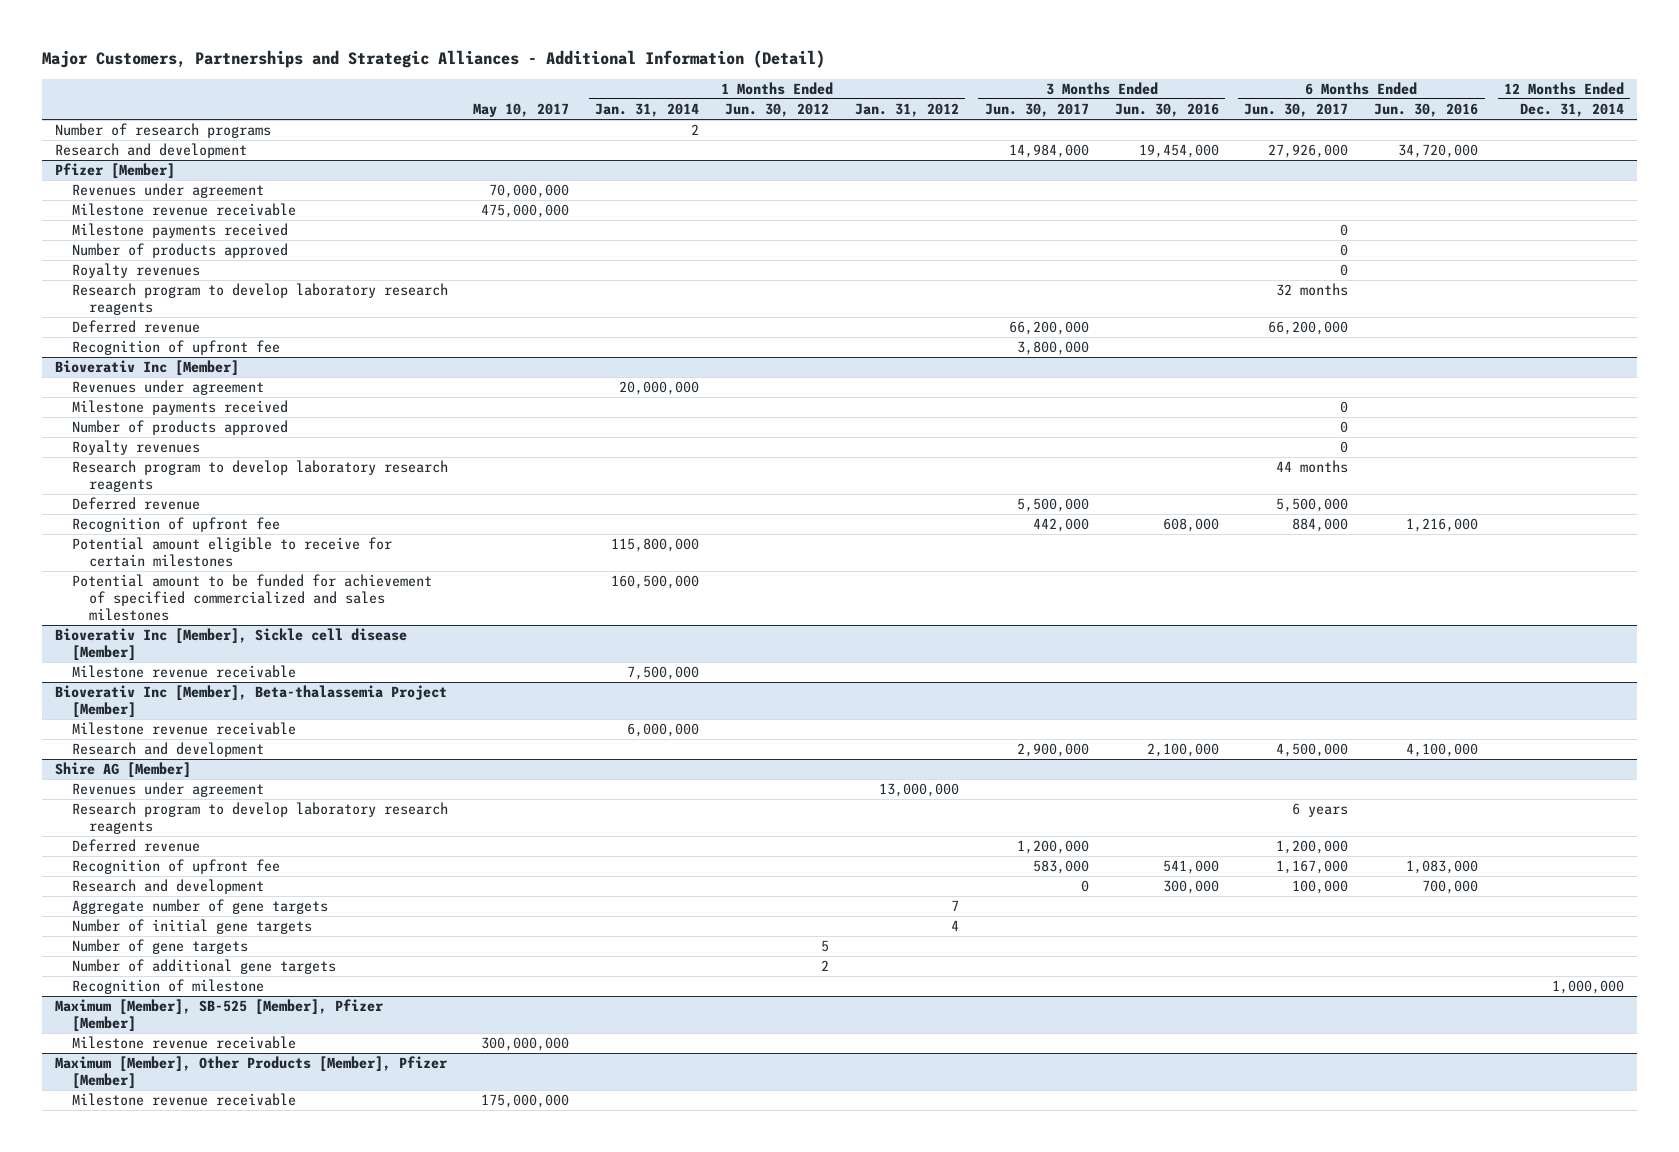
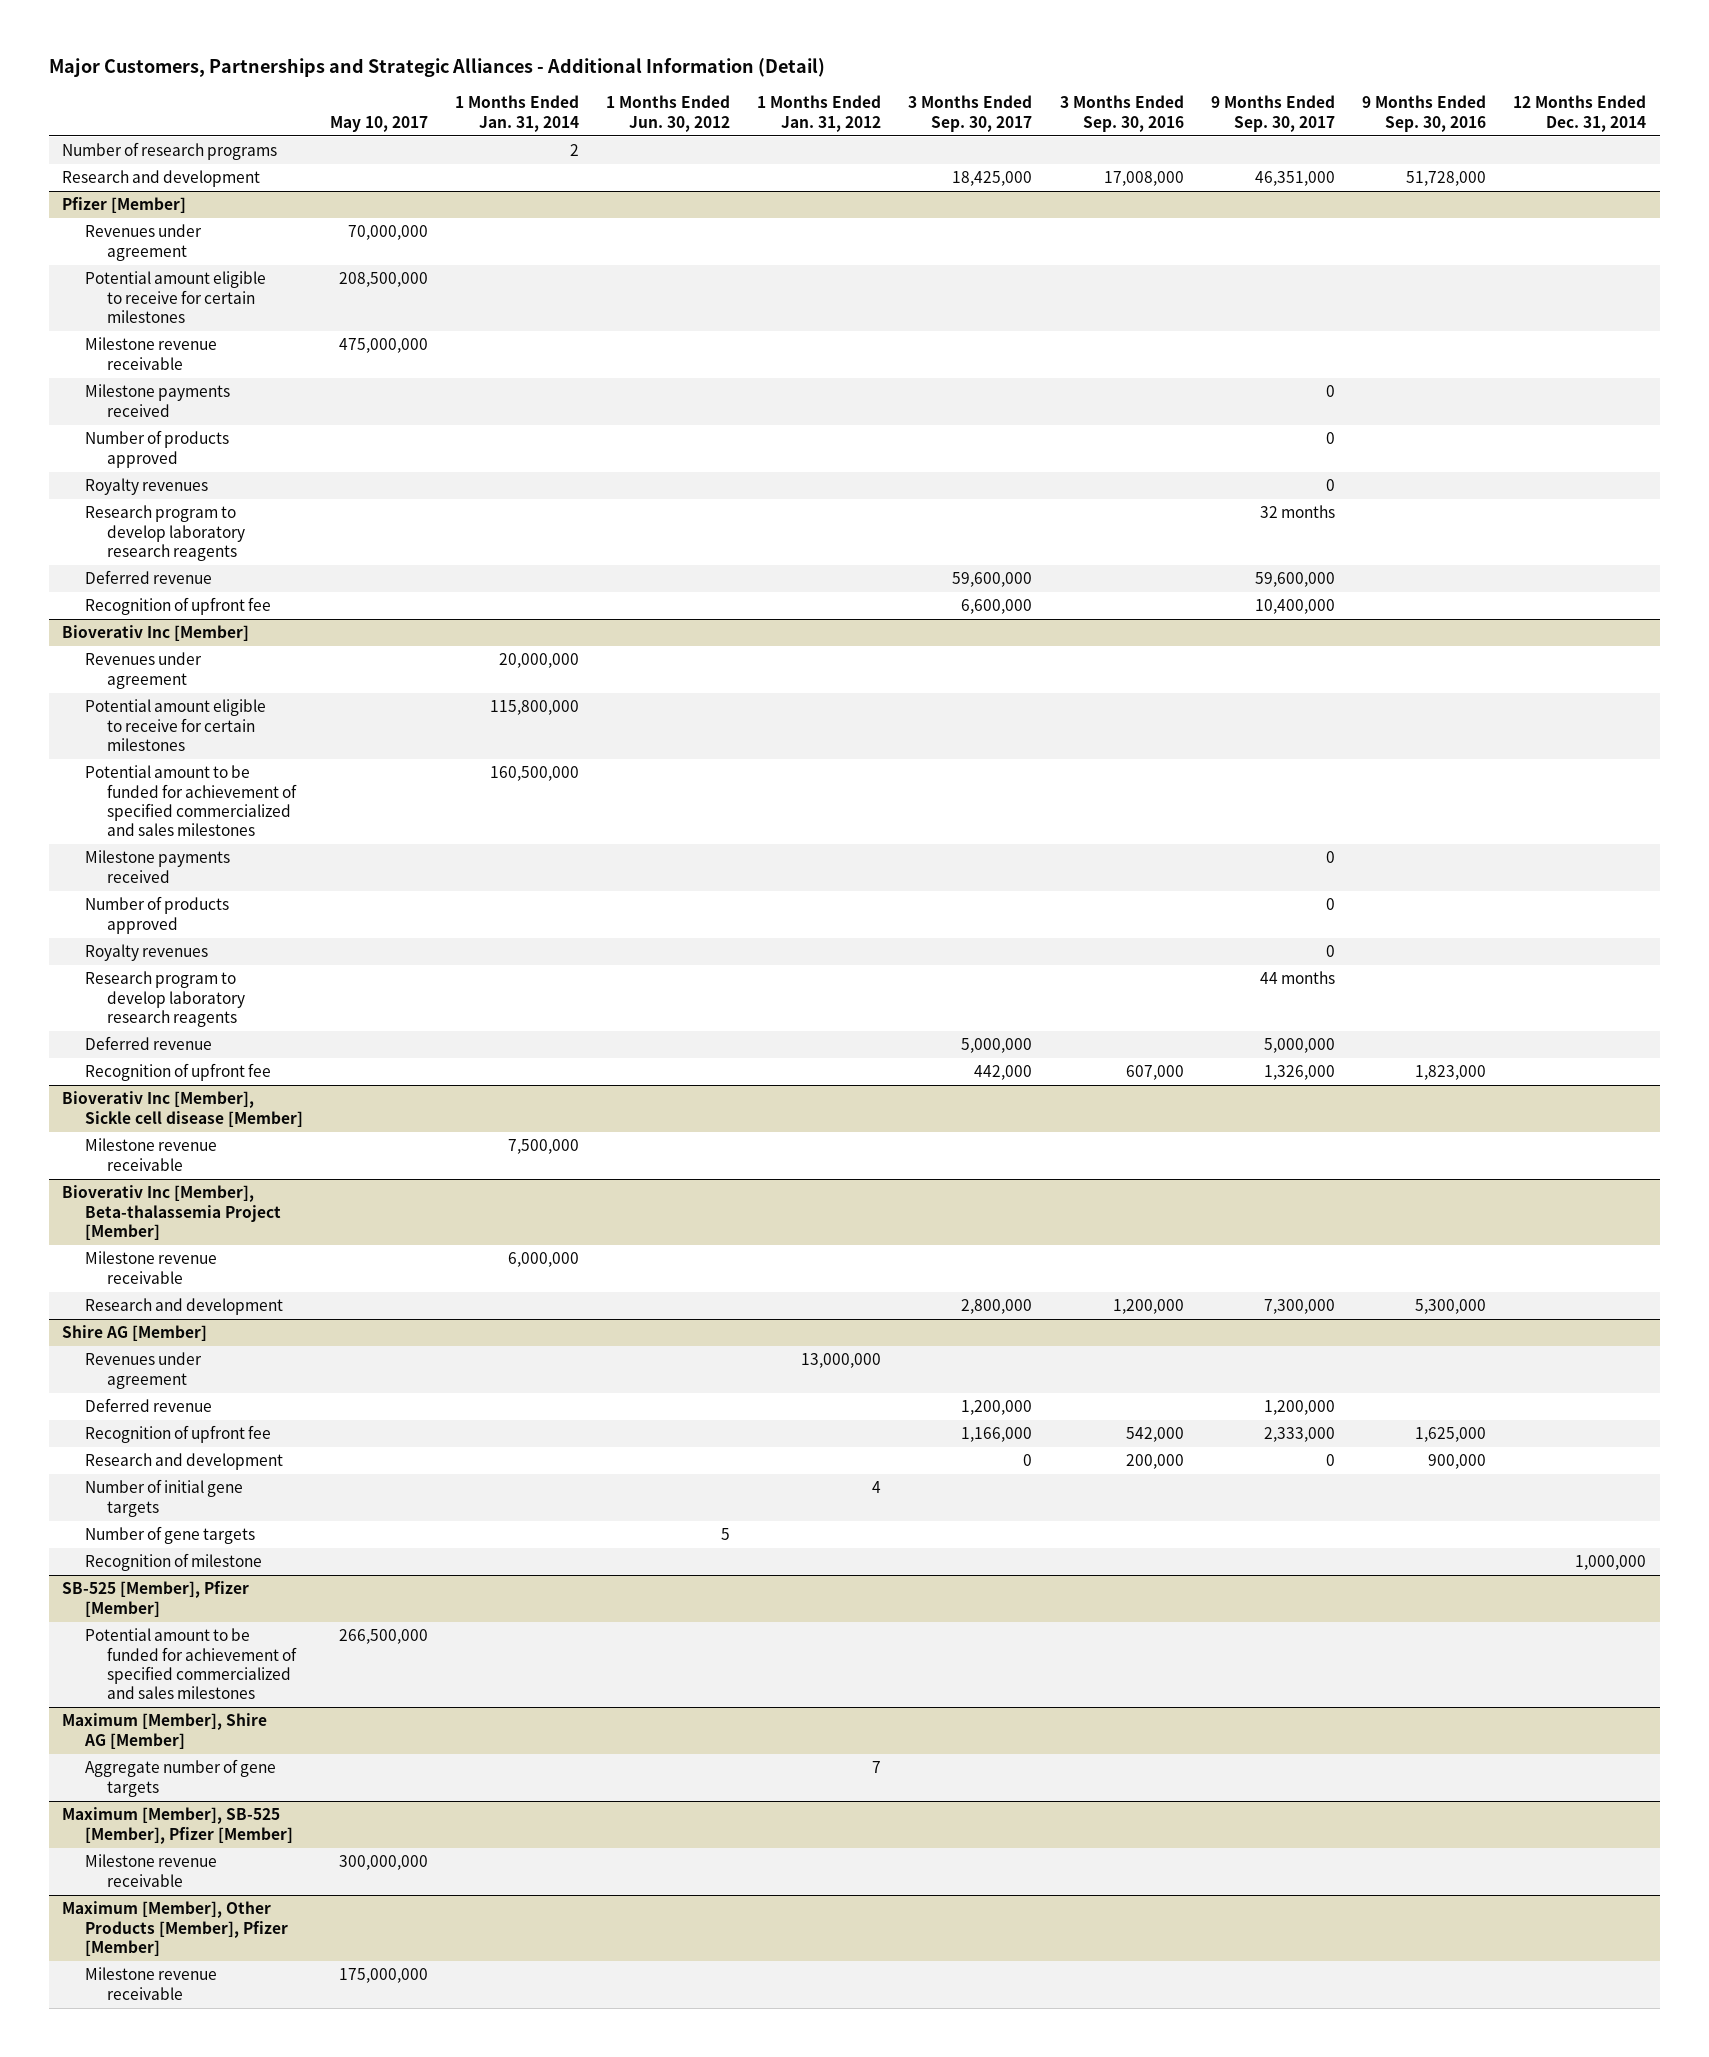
- | May 10, 2017 | 1 Months Ended Jan. 31, 2014 | 1 Months Ended Jun. 30, 2012 | 1 Months Ended Jan. 31, 2012 | 3 Months Ended Jun. 30, 2017 | 3 Months Ended Jun. 30, 2016 | 6 Months Ended Jun. 30, 2017 | 6 Months Ended Jun. 30, 2016 | 12 Months Ended Dec. 31, 2014
+ | May 10, 2017 | 1 Months Ended Jan. 31, 2014 | 1 Months Ended Jun. 30, 2012 | 1 Months Ended Jan. 31, 2012 | 3 Months Ended Sep. 30, 2017 | 3 Months Ended Sep. 30, 2016 | 9 Months Ended Sep. 30, 2017 | 9 Months Ended Sep. 30, 2016 | 12 Months Ended Dec. 31, 2014
@ Pfizer [Member]
+ Potential amount eligible to receive for certain milestones | 208,500,000 | | | | | | | |
@ Bioverativ Inc [Member]
moved up: Potential amount eligible to receive for certain milestones | | 115,800,000 | | | | | | |
moved up: Potential amount to be funded for achievement of specified commercialized and sales milestones | | 160,500,000 | | | | | | |
@ Shire AG [Member]
- Research program to develop laboratory research reagents | | | | | | | 6 years | |
- Aggregate number of gene targets | | | | 7 | | | | |
- Number of additional gene targets | | | 2 | | | | | |
+ SB-525 [Member], Pfizer [Member]
+ Potential amount to be funded for achievement of specified commercialized and sales milestones | 266,500,000 | | | | | | | |
+ Maximum [Member], Shire AG [Member]
+ Aggregate number of gene targets | | | | 7 | | | | |

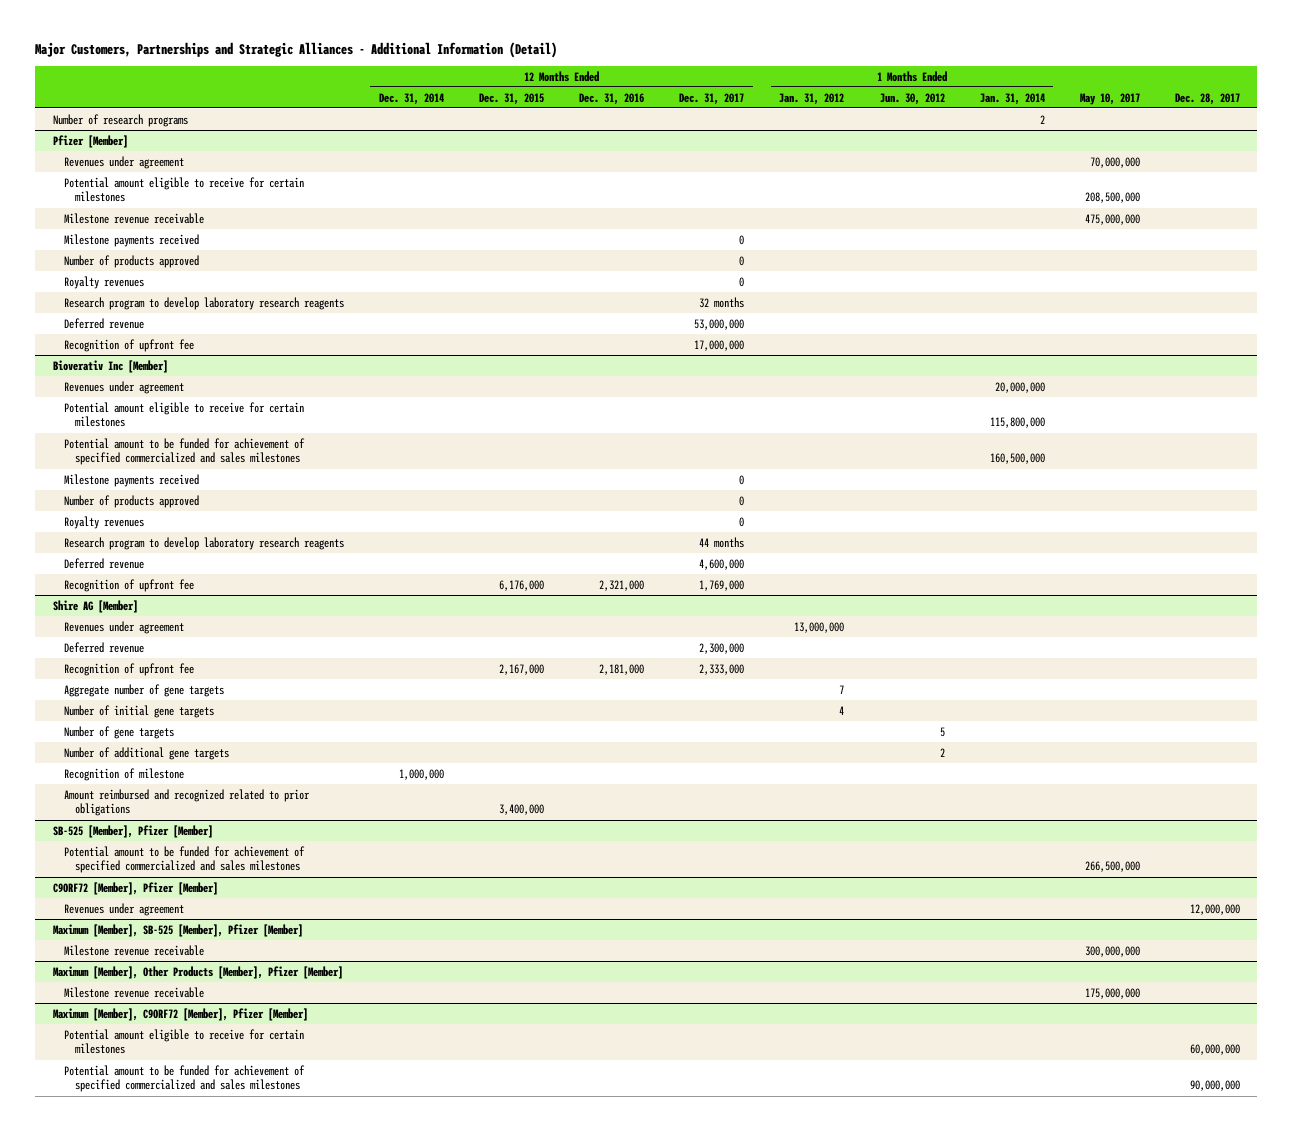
- | May 10, 2017 | 1 Months Ended Jan. 31, 2014 | 1 Months Ended Jun. 30, 2012 | 1 Months Ended Jan. 31, 2012 | 3 Months Ended Sep. 30, 2017 | 3 Months Ended Sep. 30, 2016 | 9 Months Ended Sep. 30, 2017 | 9 Months Ended Sep. 30, 2016 | 12 Months Ended Dec. 31, 2014
+ | 12 Months Ended Dec. 31, 2014 | 12 Months Ended Dec. 31, 2015 | 12 Months Ended Dec. 31, 2016 | 12 Months Ended Dec. 31, 2017 | 1 Months Ended Jan. 31, 2012 | 1 Months Ended Jun. 30, 2012 | 1 Months Ended Jan. 31, 2014 | May 10, 2017 | Dec. 28, 2017
- Research and development | | | | | 18,425,000 | 17,008,000 | 46,351,000 | 51,728,000 |
- Bioverativ Inc [Member], Sickle cell disease [Member]
- Milestone revenue receivable | | 7,500,000 | | | | | | |
- Bioverativ Inc [Member], Beta-thalassemia Project [Member]
- Milestone revenue receivable | | 6,000,000 | | | | | | |
- Research and development | | | | | 2,800,000 | 1,200,000 | 7,300,000 | 5,300,000 |
@ Shire AG [Member]
- Research and development | | | | | 0 | 200,000 | 0 | 900,000 |
+ Aggregate number of gene targets | | | | | 7 | | | |
+ Number of additional gene targets | | | | | | 2 | | |
+ Amount reimbursed and recognized related to prior obligations | | 3,400,000 | | | | | | |
- Maximum [Member], Shire AG [Member]
- Aggregate number of gene targets | | | | 7 | | | | |
+ C9ORF72 [Member], Pfizer [Member]
+ Revenues under agreement | | | | | | | | | 12,000,000
+ Maximum [Member], C9ORF72 [Member], Pfizer [Member]
+ Potential amount eligible to receive for certain milestones | | | | | | | | | 60,000,000
+ Potential amount to be funded for achievement of specified commercialized and sales milestones | | | | | | | | | 90,000,000

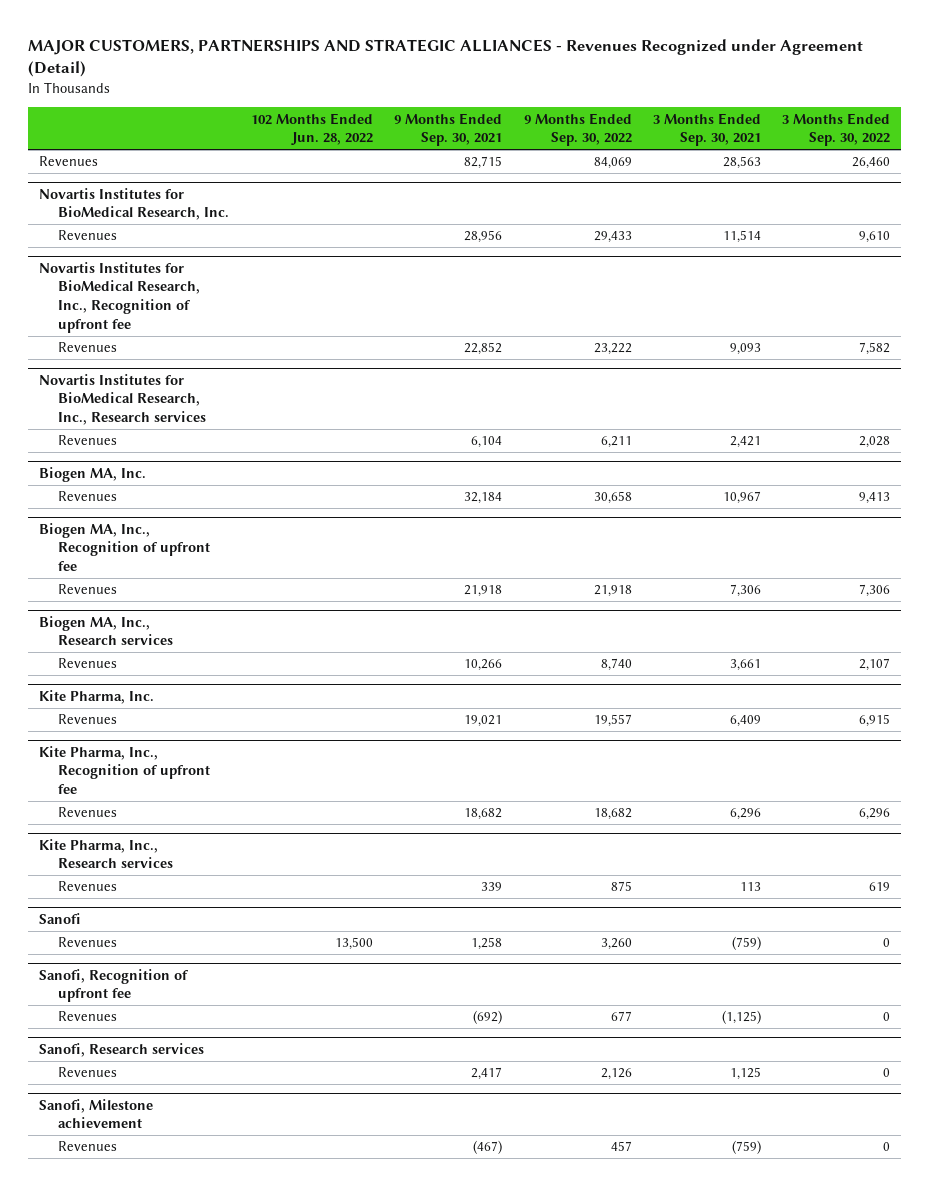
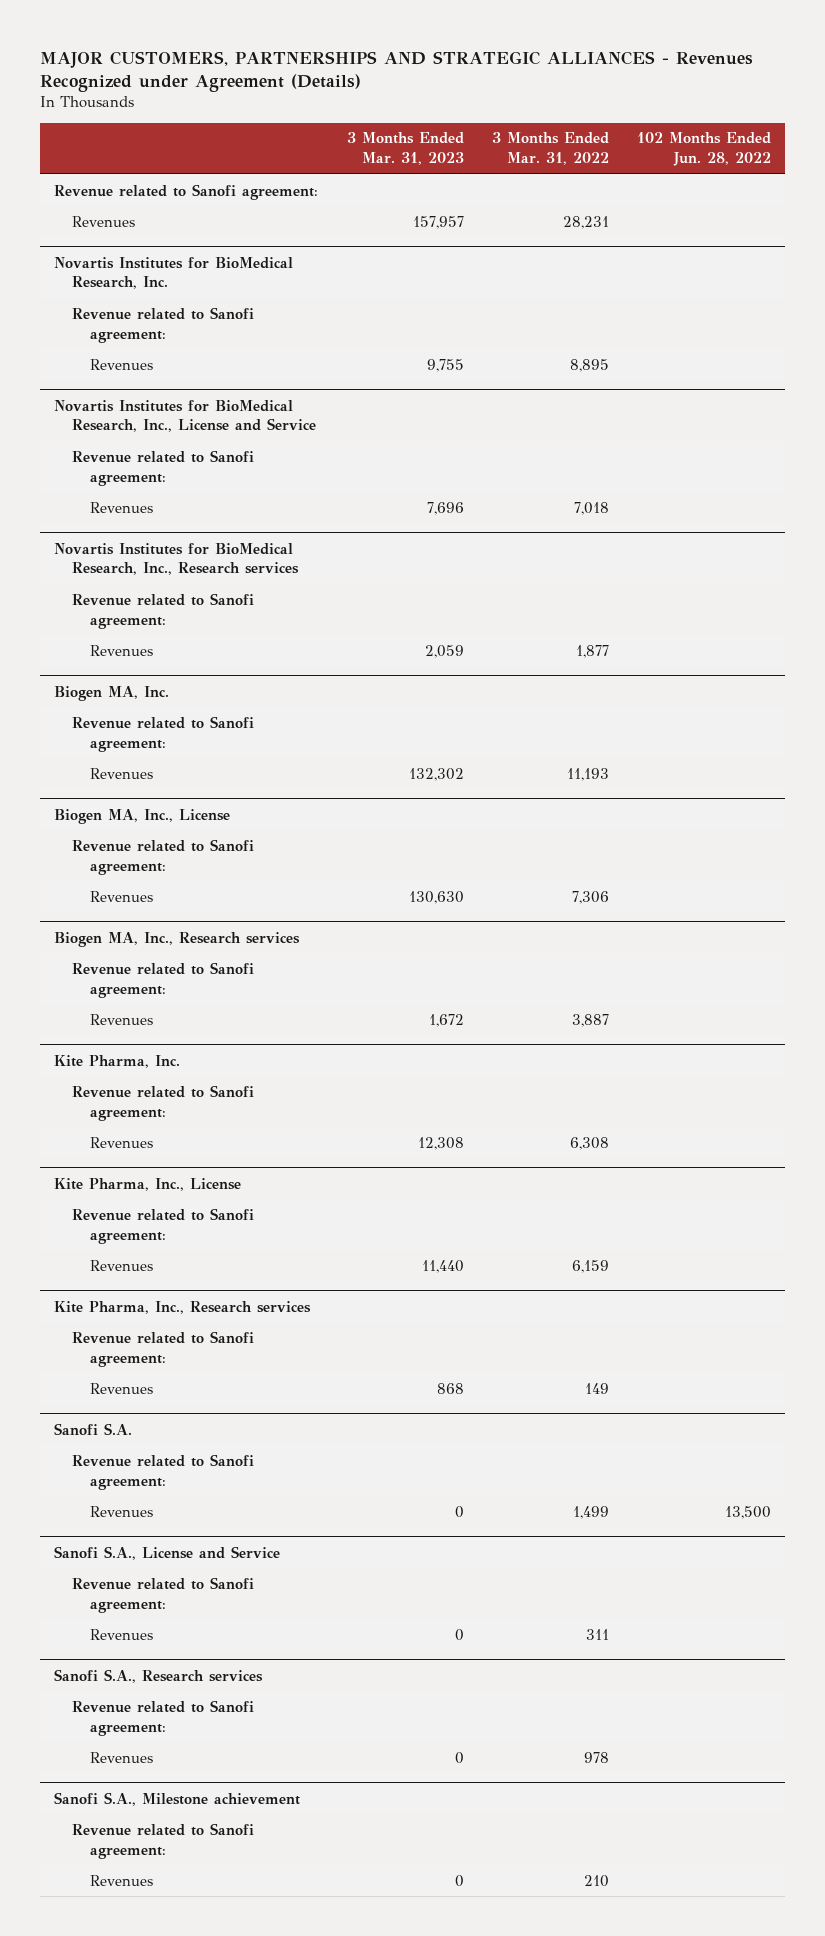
- MAJOR CUSTOMERS, PARTNERSHIPS AND STRATEGIC ALLIANCES - Revenues Recognized under Agreement (Detail)
+ MAJOR CUSTOMERS, PARTNERSHIPS AND STRATEGIC ALLIANCES - Revenues Recognized under Agreement (Details)
- | 102 Months Ended Jun. 28, 2022 | 9 Months Ended Sep. 30, 2021 | 9 Months Ended Sep. 30, 2022 | 3 Months Ended Sep. 30, 2021 | 3 Months Ended Sep. 30, 2022
+ | 3 Months Ended Mar. 31, 2023 | 3 Months Ended Mar. 31, 2022 | 102 Months Ended Jun. 28, 2022
+ Revenue related to Sanofi agreement:
@ Novartis Institutes for BioMedical Research, Inc.
+ Revenue related to Sanofi agreement:
- Novartis Institutes for BioMedical Research, Inc., Recognition of upfront fee
- Revenues | | 22,852 | 23,222 | 9,093 | 7,582
+ Novartis Institutes for BioMedical Research, Inc., License and Service
+ Revenue related to Sanofi agreement:
+ Revenues | 7,696 | 7,018 |
@ Novartis Institutes for BioMedical Research, Inc., Research services
+ Revenue related to Sanofi agreement:
@ Biogen MA, Inc.
+ Revenue related to Sanofi agreement:
- Biogen MA, Inc., Recognition of upfront fee
- Revenues | | 21,918 | 21,918 | 7,306 | 7,306
+ Biogen MA, Inc., License
+ Revenue related to Sanofi agreement:
+ Revenues | 130,630 | 7,306 |
@ Biogen MA, Inc., Research services
+ Revenue related to Sanofi agreement:
@ Kite Pharma, Inc.
+ Revenue related to Sanofi agreement:
- Kite Pharma, Inc., Recognition of upfront fee
- Revenues | | 18,682 | 18,682 | 6,296 | 6,296
+ Kite Pharma, Inc., License
+ Revenue related to Sanofi agreement:
+ Revenues | 11,440 | 6,159 |
@ Kite Pharma, Inc., Research services
+ Revenue related to Sanofi agreement:
- Sanofi
+ Sanofi S.A.
+ Revenue related to Sanofi agreement:
- Sanofi, Recognition of upfront fee
- Revenues | | (692) | 677 | (1,125) | 0
- Sanofi, Research services
+ Sanofi S.A., License and Service
+ Revenue related to Sanofi agreement:
+ Revenues | 0 | 311 |
+ Sanofi S.A., Research services
+ Revenue related to Sanofi agreement:
- Sanofi, Milestone achievement
+ Sanofi S.A., Milestone achievement
+ Revenue related to Sanofi agreement:

